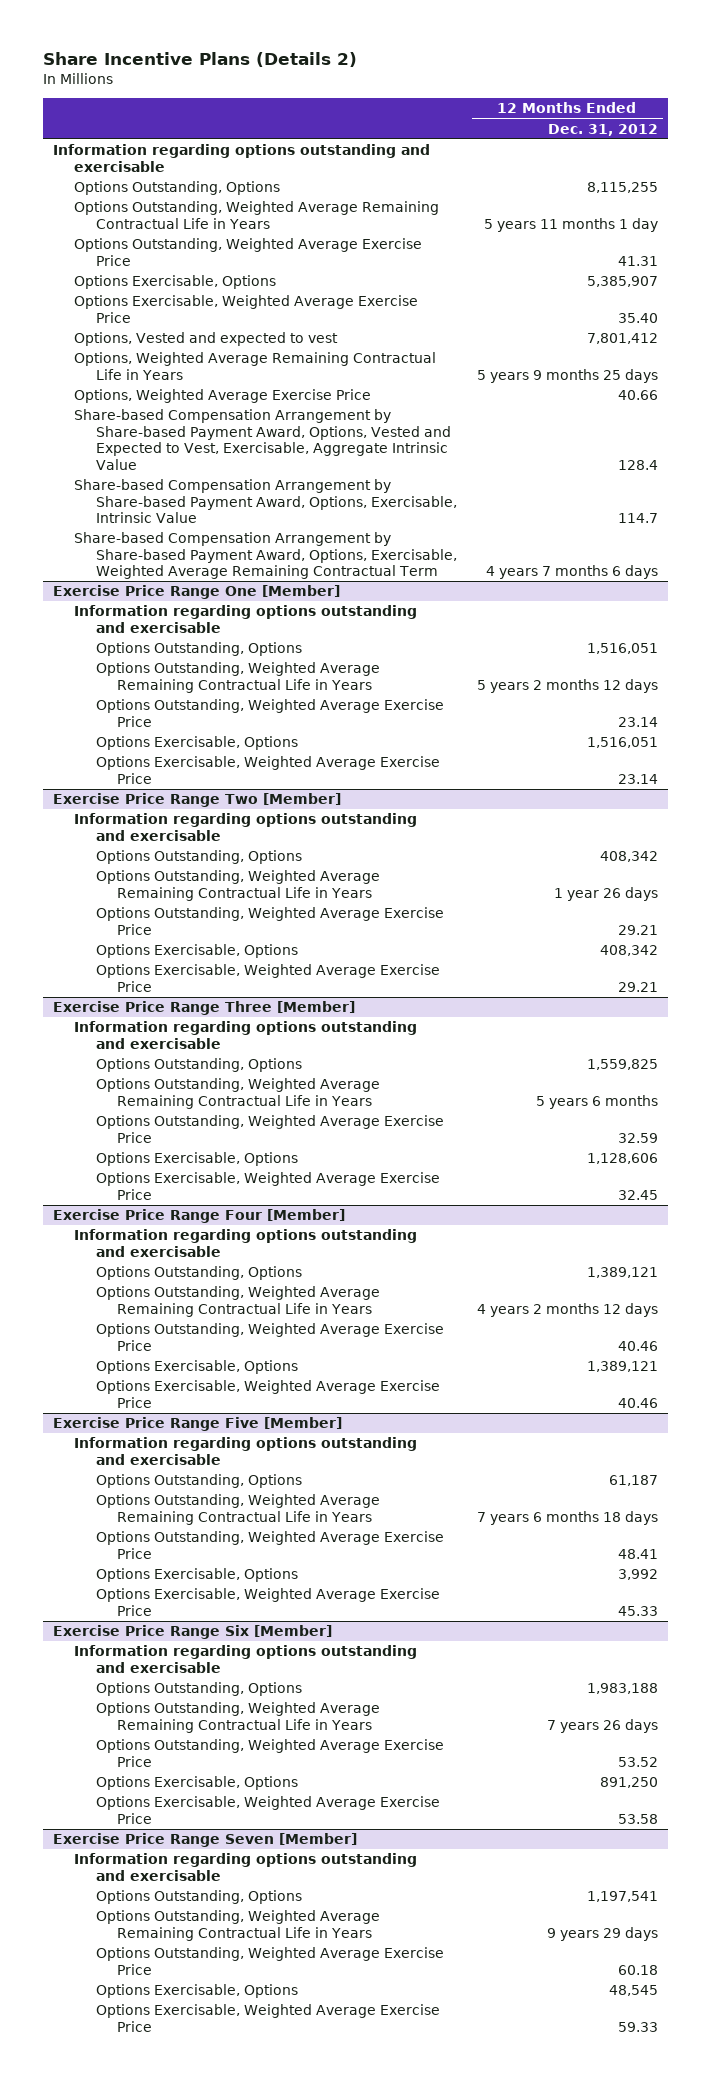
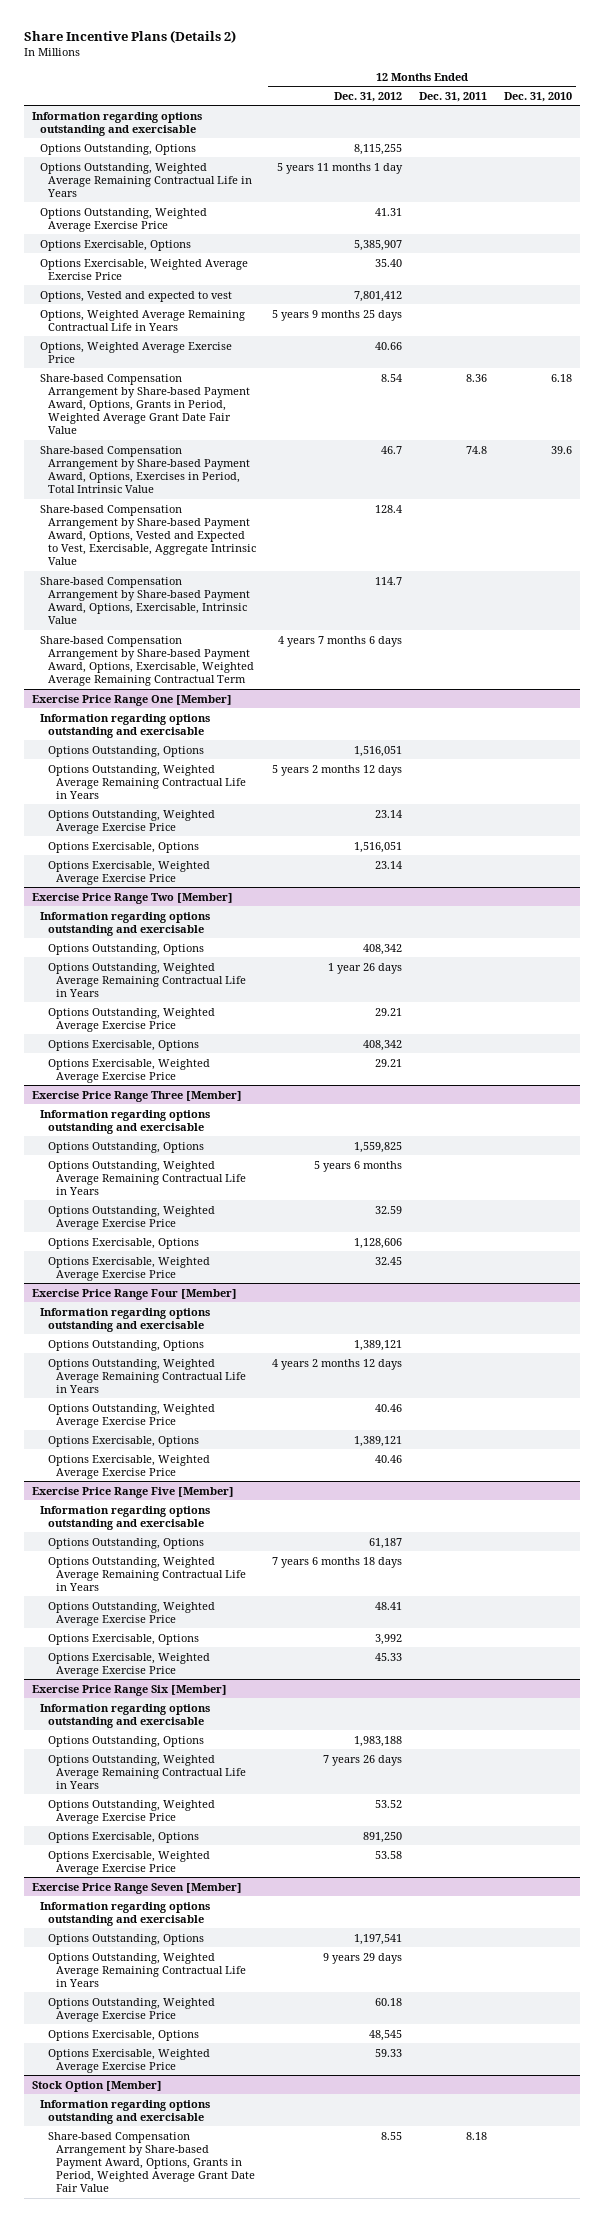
- | 12 Months Ended Dec. 31, 2012
+ | 12 Months Ended Dec. 31, 2012 | 12 Months Ended Dec. 31, 2011 | 12 Months Ended Dec. 31, 2010
+ Share-based Compensation Arrangement by Share-based Payment Award, Options, Grants in Period, Weighted Average Grant Date Fair Value | 8.54 | 8.36 | 6.18
+ Share-based Compensation Arrangement by Share-based Payment Award, Options, Exercises in Period, Total Intrinsic Value | 46.7 | 74.8 | 39.6
+ Stock Option [Member]
+ Information regarding options outstanding and exercisable
+ Share-based Compensation Arrangement by Share-based Payment Award, Options, Grants in Period, Weighted Average Grant Date Fair Value | 8.55 | 8.18 |

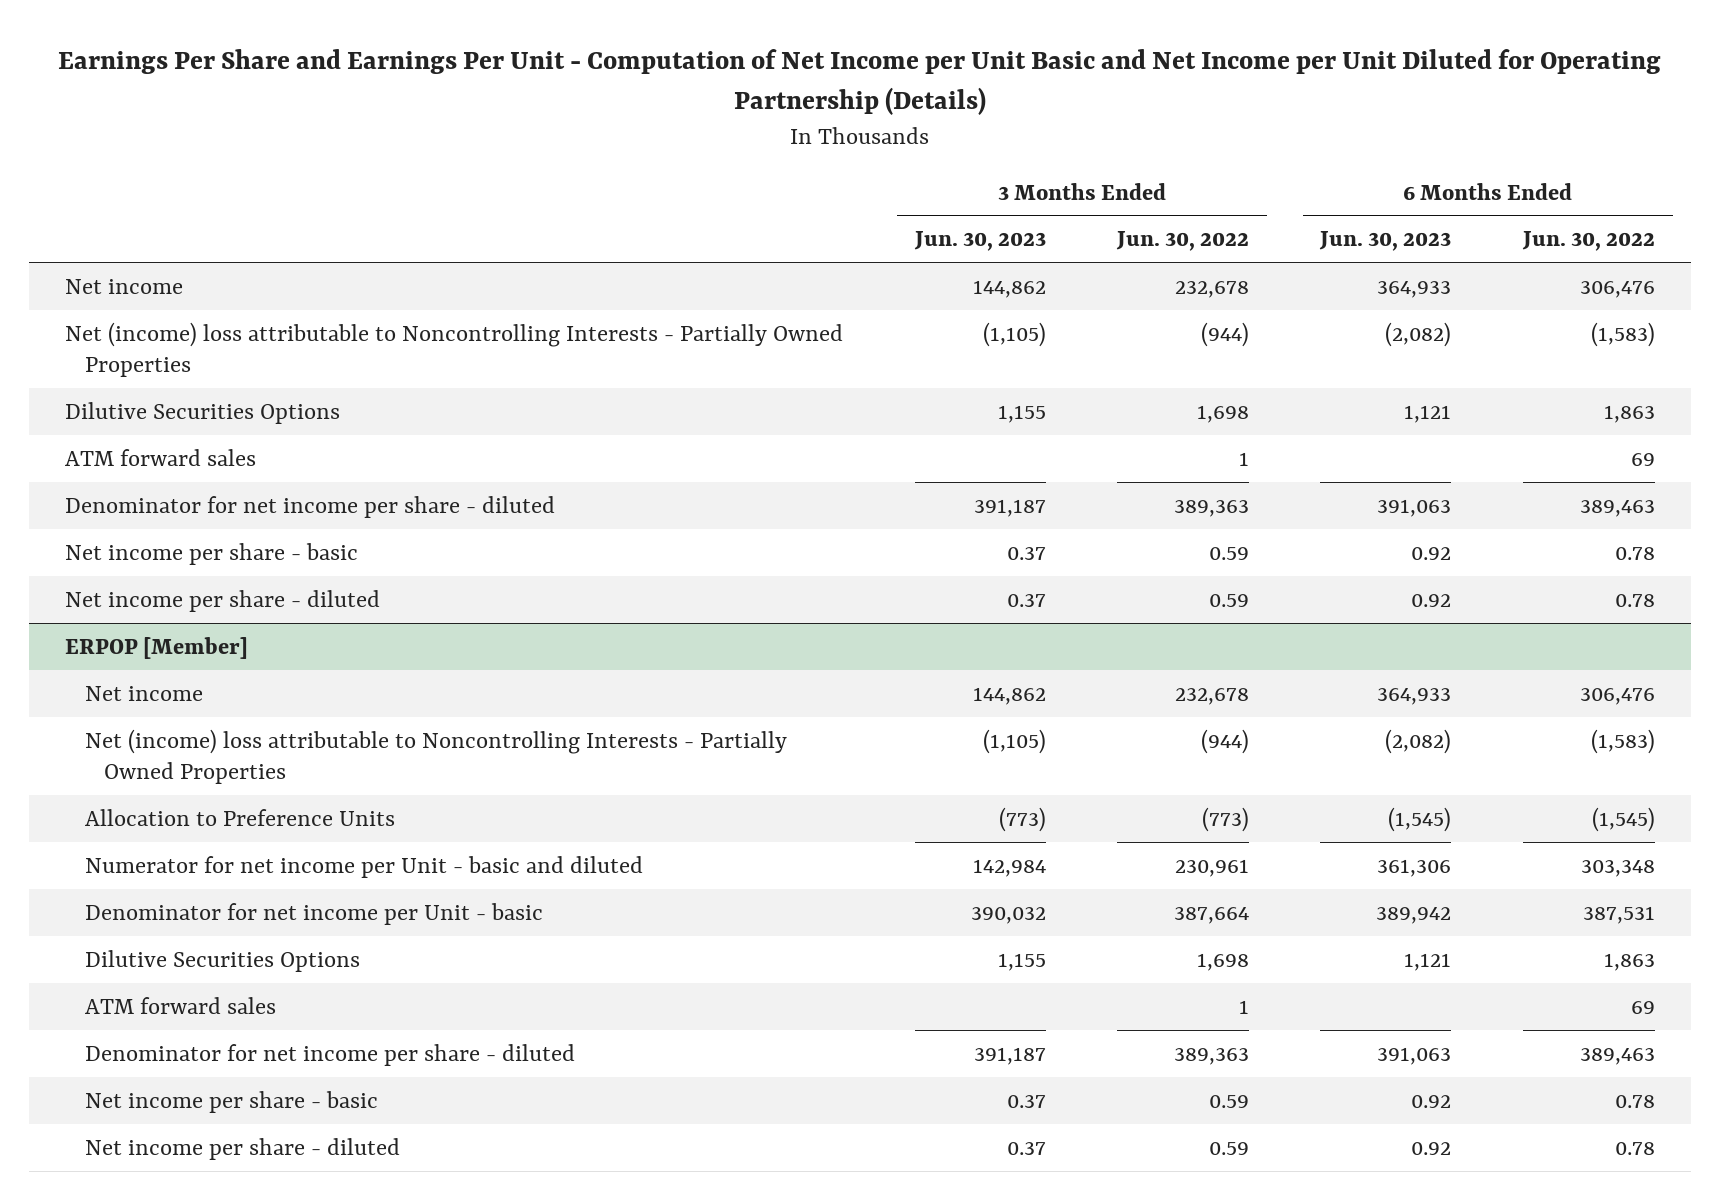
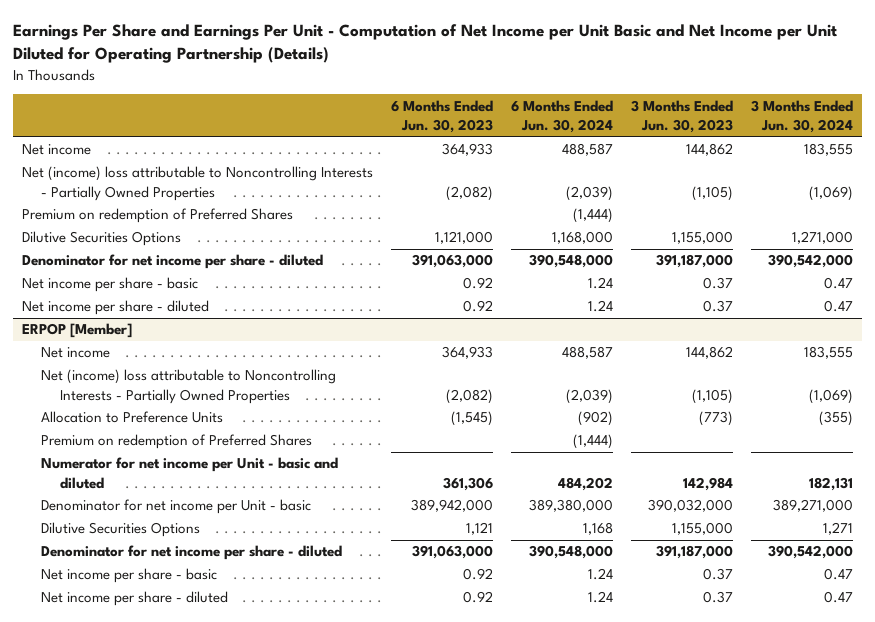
- | 3 Months Ended Jun. 30, 2023 | 3 Months Ended Jun. 30, 2022 | 6 Months Ended Jun. 30, 2023 | 6 Months Ended Jun. 30, 2022
+ | 6 Months Ended Jun. 30, 2023 | 6 Months Ended Jun. 30, 2024 | 3 Months Ended Jun. 30, 2023 | 3 Months Ended Jun. 30, 2024
- Dilutive Securities Options | 1,155 | 1,698 | 1,121 | 1,863
- ATM forward sales | | 1 | | 69
- Denominator for net income per share - diluted | 391,187 | 389,363 | 391,063 | 389,463
+ Premium on redemption of Preferred Shares | | (1,444) | |
+ Dilutive Securities Options | 1,121,000 | 1,168,000 | 1,155,000 | 1,271,000
+ Denominator for net income per share - diluted | 391,063,000 | 390,548,000 | 391,187,000 | 390,542,000
@ ERPOP [Member]
+ Premium on redemption of Preferred Shares | | (1,444) | |
- Denominator for net income per Unit - basic | 390,032 | 387,664 | 389,942 | 387,531
- Dilutive Securities Options | 1,155 | 1,698 | 1,121 | 1,863
- ATM forward sales | | 1 | | 69
- Denominator for net income per share - diluted | 391,187 | 389,363 | 391,063 | 389,463
+ Denominator for net income per Unit - basic | 389,942,000 | 389,380,000 | 390,032,000 | 389,271,000
+ Dilutive Securities Options | 1,121 | 1,168 | 1,155,000 | 1,271
+ Denominator for net income per share - diluted | 391,063,000 | 390,548,000 | 391,187,000 | 390,542,000

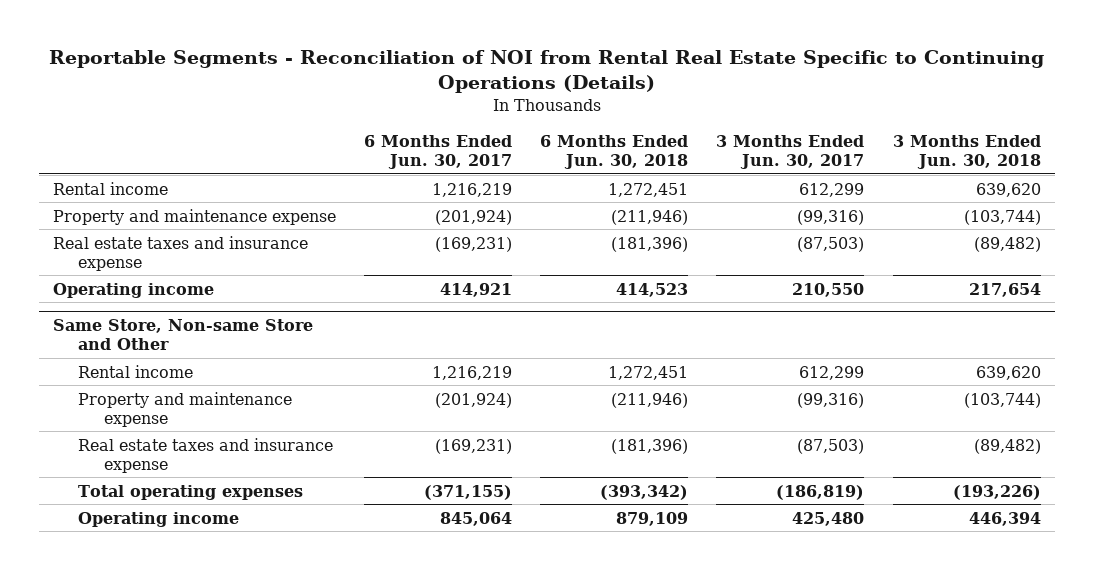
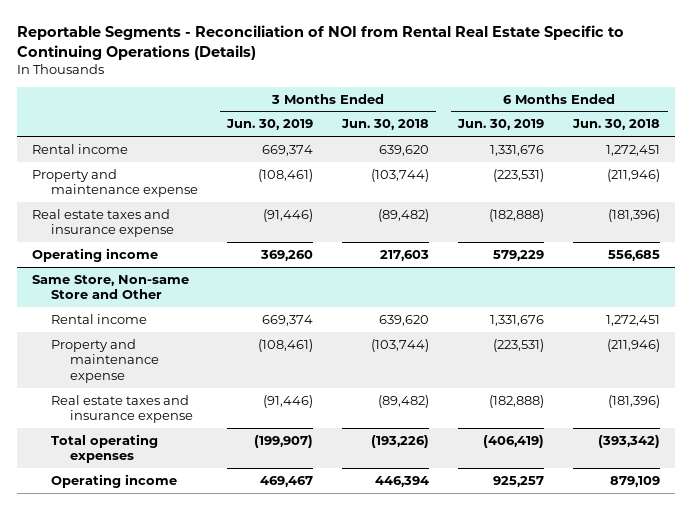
- | 6 Months Ended Jun. 30, 2017 | 6 Months Ended Jun. 30, 2018 | 3 Months Ended Jun. 30, 2017 | 3 Months Ended Jun. 30, 2018
+ | 3 Months Ended Jun. 30, 2019 | 3 Months Ended Jun. 30, 2018 | 6 Months Ended Jun. 30, 2019 | 6 Months Ended Jun. 30, 2018
- Operating income | 414,921 | 414,523 | 210,550 | 217,654
+ Operating income | 369,260 | 217,603 | 579,229 | 556,685

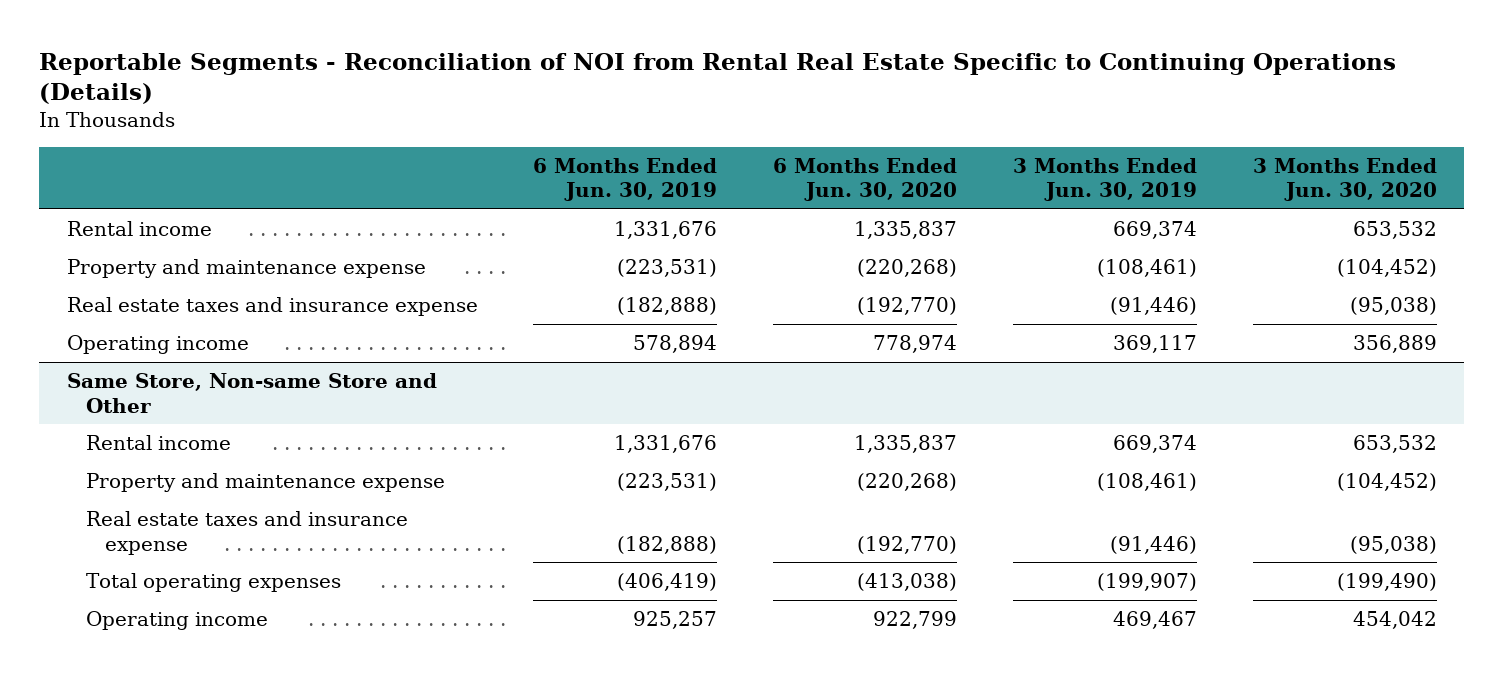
- | 3 Months Ended Jun. 30, 2019 | 3 Months Ended Jun. 30, 2018 | 6 Months Ended Jun. 30, 2019 | 6 Months Ended Jun. 30, 2018
+ | 6 Months Ended Jun. 30, 2019 | 6 Months Ended Jun. 30, 2020 | 3 Months Ended Jun. 30, 2019 | 3 Months Ended Jun. 30, 2020
- Operating income | 369,260 | 217,603 | 579,229 | 556,685
+ Operating income | 578,894 | 778,974 | 369,117 | 356,889

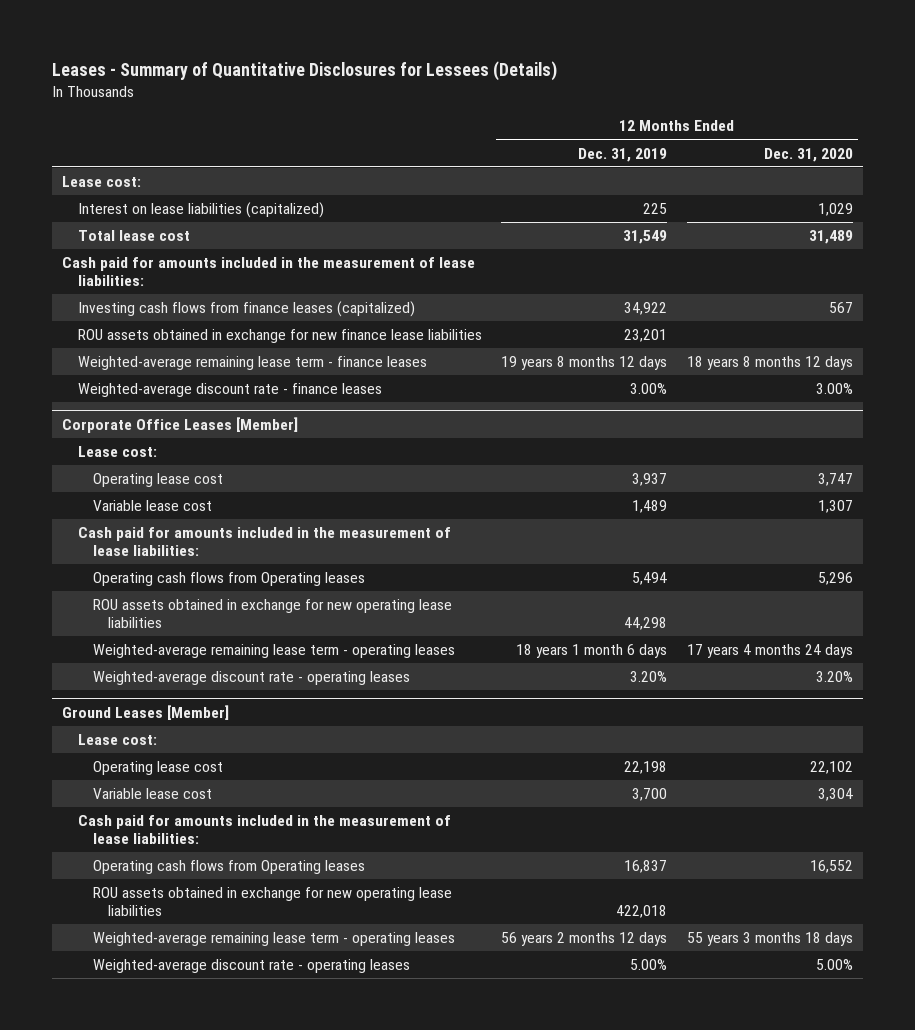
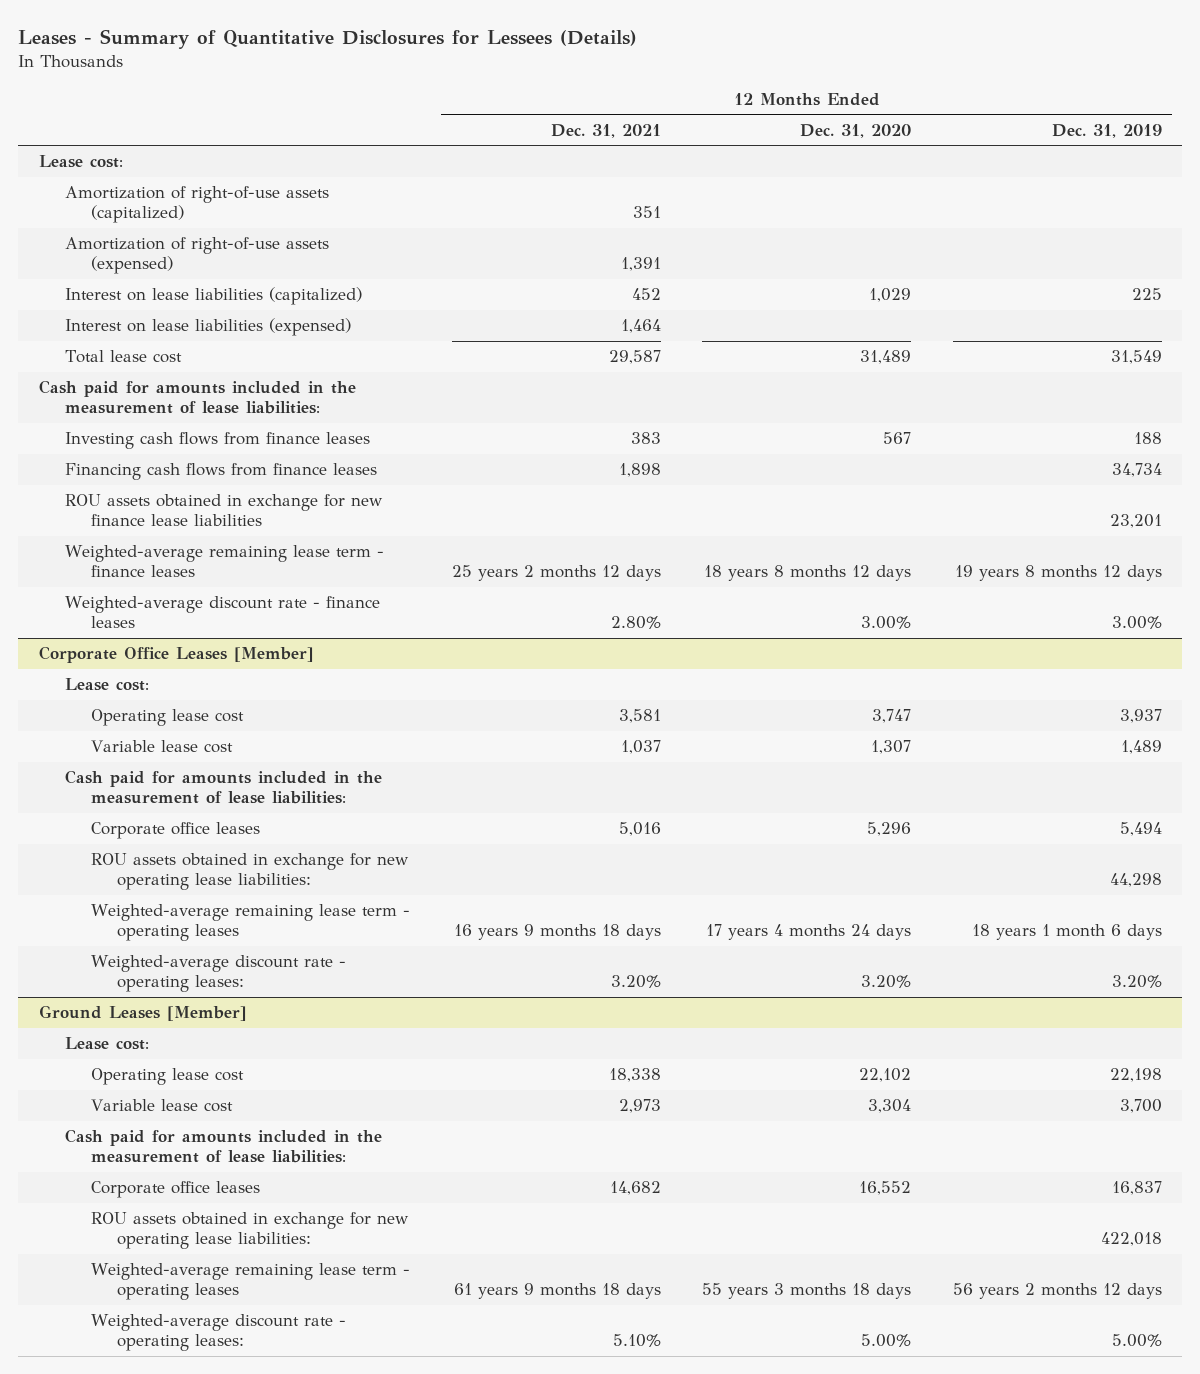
- | 12 Months Ended Dec. 31, 2019 | 12 Months Ended Dec. 31, 2020
+ | 12 Months Ended Dec. 31, 2021 | 12 Months Ended Dec. 31, 2020 | 12 Months Ended Dec. 31, 2019
+ Amortization of right-of-use assets (capitalized) | 351 | |
+ Amortization of right-of-use assets (expensed) | 1,391 | |
+ Interest on lease liabilities (expensed) | 1,464 | |
- Investing cash flows from finance leases (capitalized) | 34,922 | 567
+ Investing cash flows from finance leases | 383 | 567 | 188
+ Financing cash flows from finance leases | 1,898 | | 34,734
@ Corporate Office Leases [Member]
- Operating cash flows from Operating leases | 5,494 | 5,296
- ROU assets obtained in exchange for new operating lease liabilities | 44,298 |
+ Corporate office leases | 5,016 | 5,296 | 5,494
+ ROU assets obtained in exchange for new operating lease liabilities: | | | 44,298
- Weighted-average discount rate - operating leases | 3.20% | 3.20%
+ Weighted-average discount rate - operating leases: | 3.20% | 3.20% | 3.20%
@ Ground Leases [Member]
- Operating cash flows from Operating leases | 16,837 | 16,552
- ROU assets obtained in exchange for new operating lease liabilities | 422,018 |
+ Corporate office leases | 14,682 | 16,552 | 16,837
+ ROU assets obtained in exchange for new operating lease liabilities: | | | 422,018
- Weighted-average discount rate - operating leases | 5.00% | 5.00%
+ Weighted-average discount rate - operating leases: | 5.10% | 5.00% | 5.00%

